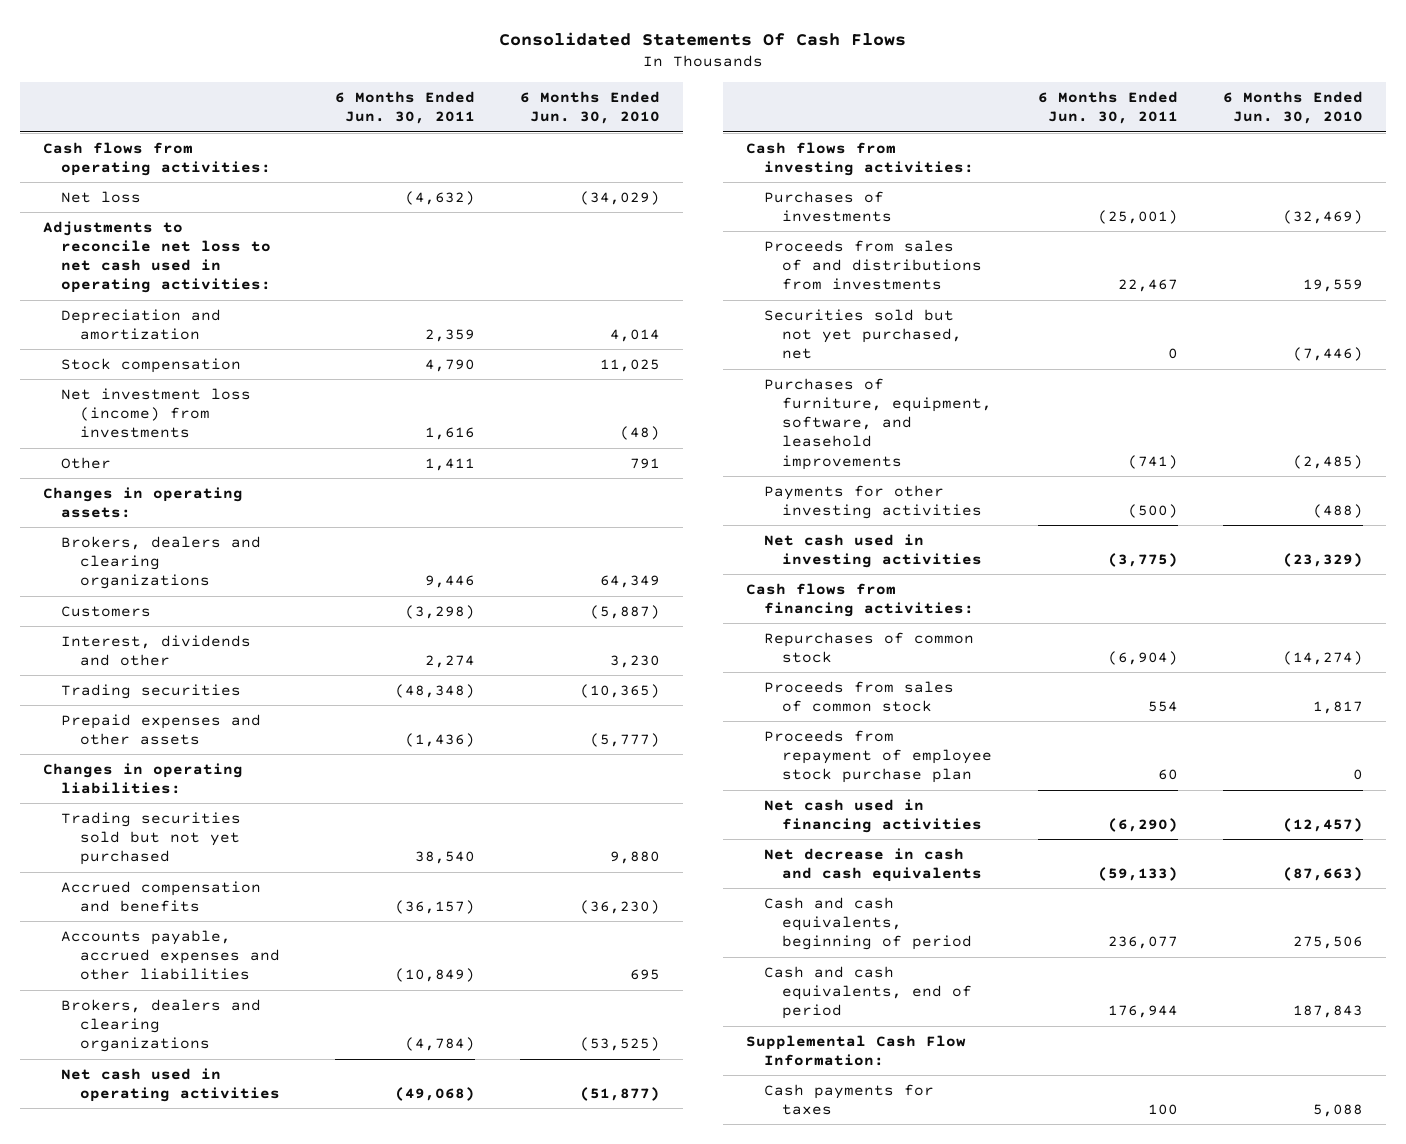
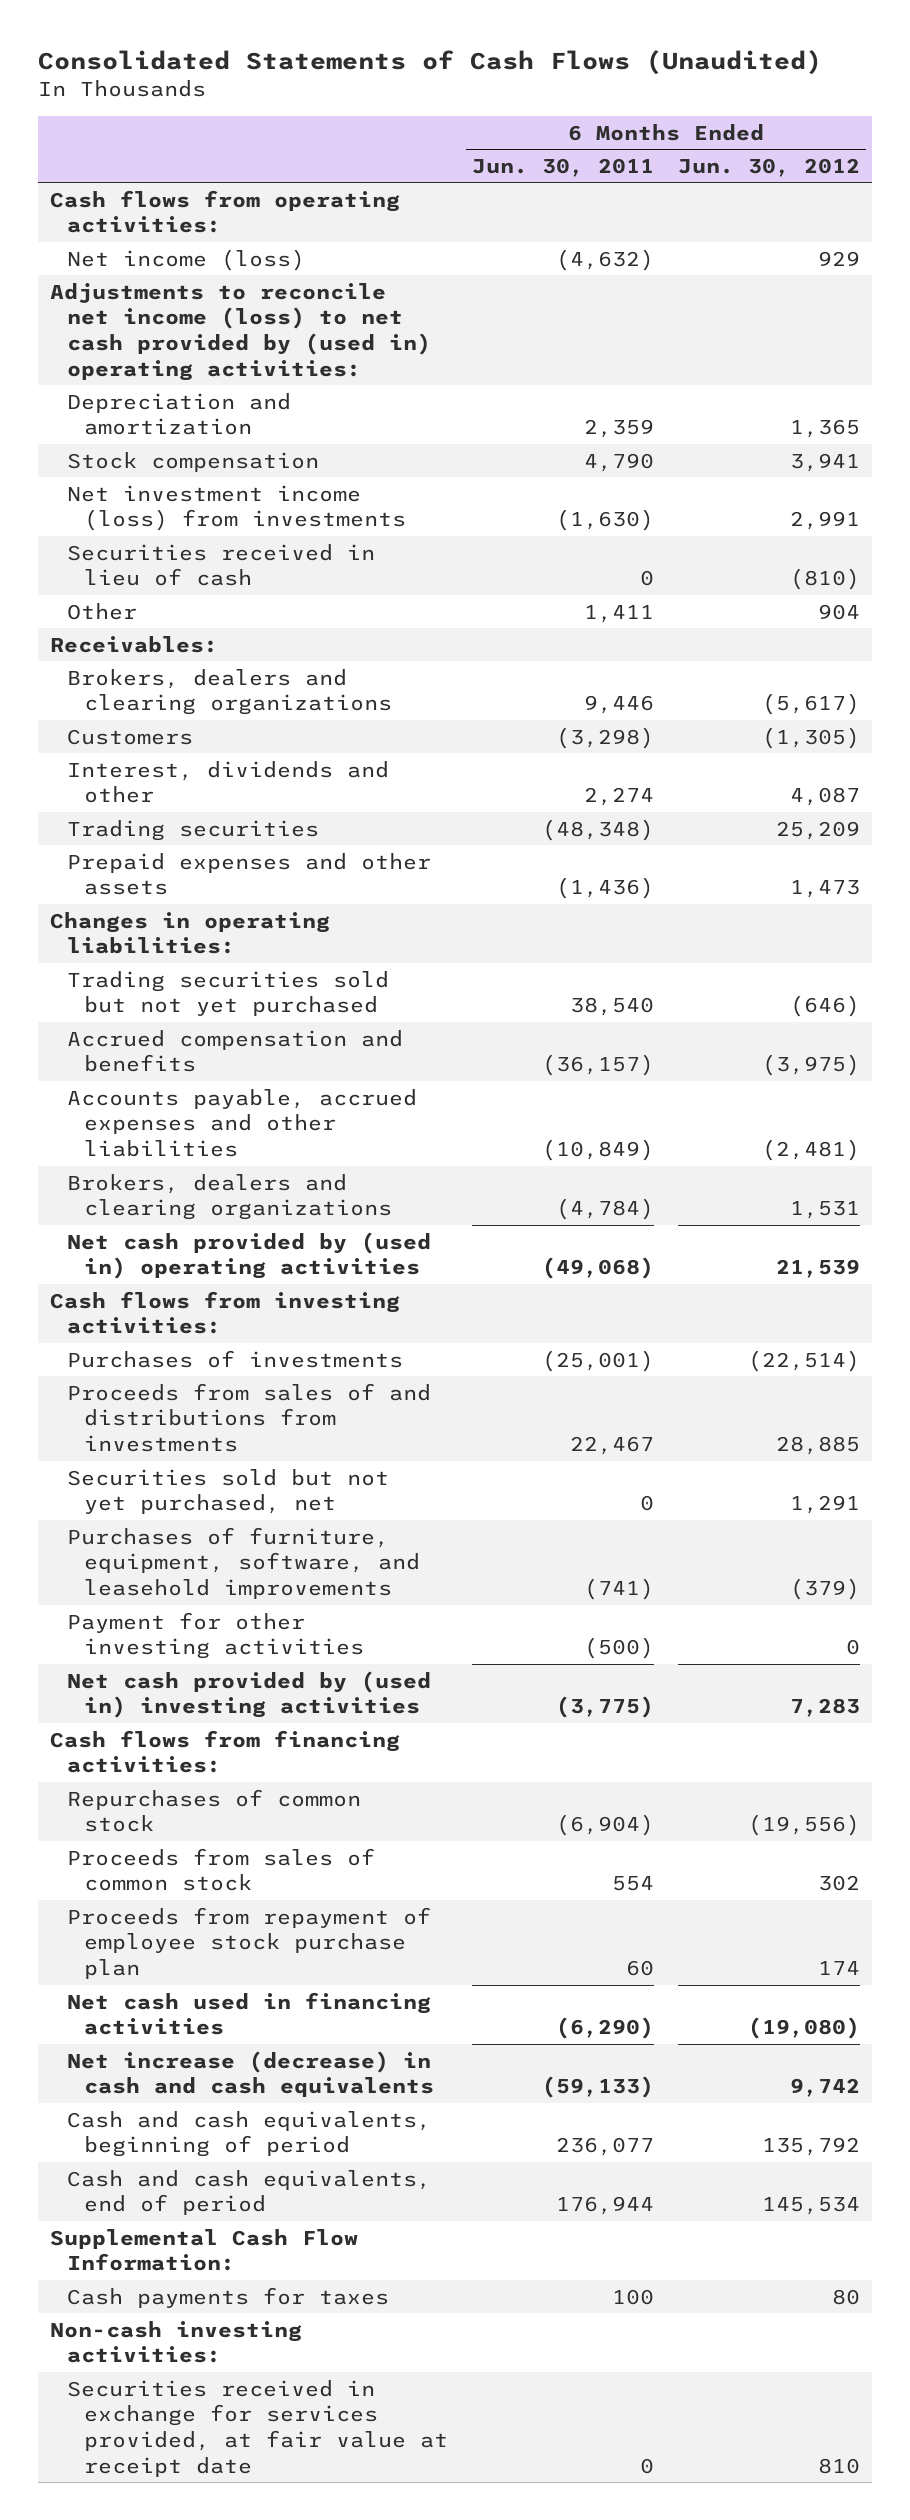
- Consolidated Statements Of Cash Flows
+ Consolidated Statements of Cash Flows (Unaudited)
- | 6 Months Ended Jun. 30, 2011 | 6 Months Ended Jun. 30, 2010
+ | 6 Months Ended Jun. 30, 2011 | 6 Months Ended Jun. 30, 2012
- Net loss | (4,632) | (34,029)
- Adjustments to reconcile net loss to net cash used in operating activities:
+ Net income (loss) | (4,632) | 929
+ Adjustments to reconcile net income (loss) to net cash provided by (used in) operating activities:
- Net investment loss (income) from investments | 1,616 | (48)
+ Net investment income (loss) from investments | (1,630) | 2,991
+ Securities received in lieu of cash | 0 | (810)
- Changes in operating assets:
+ Receivables:
- Net cash used in operating activities | (49,068) | (51,877)
+ Net cash provided by (used in) operating activities | (49,068) | 21,539
- Payments for other investing activities | (500) | (488)
- Net cash used in investing activities | (3,775) | (23,329)
+ Payment for other investing activities | (500) | 0
+ Net cash provided by (used in) investing activities | (3,775) | 7,283
- Net decrease in cash and cash equivalents | (59,133) | (87,663)
+ Net increase (decrease) in cash and cash equivalents | (59,133) | 9,742
+ Non-cash investing activities:
+ Securities received in exchange for services provided, at fair value at receipt date | 0 | 810

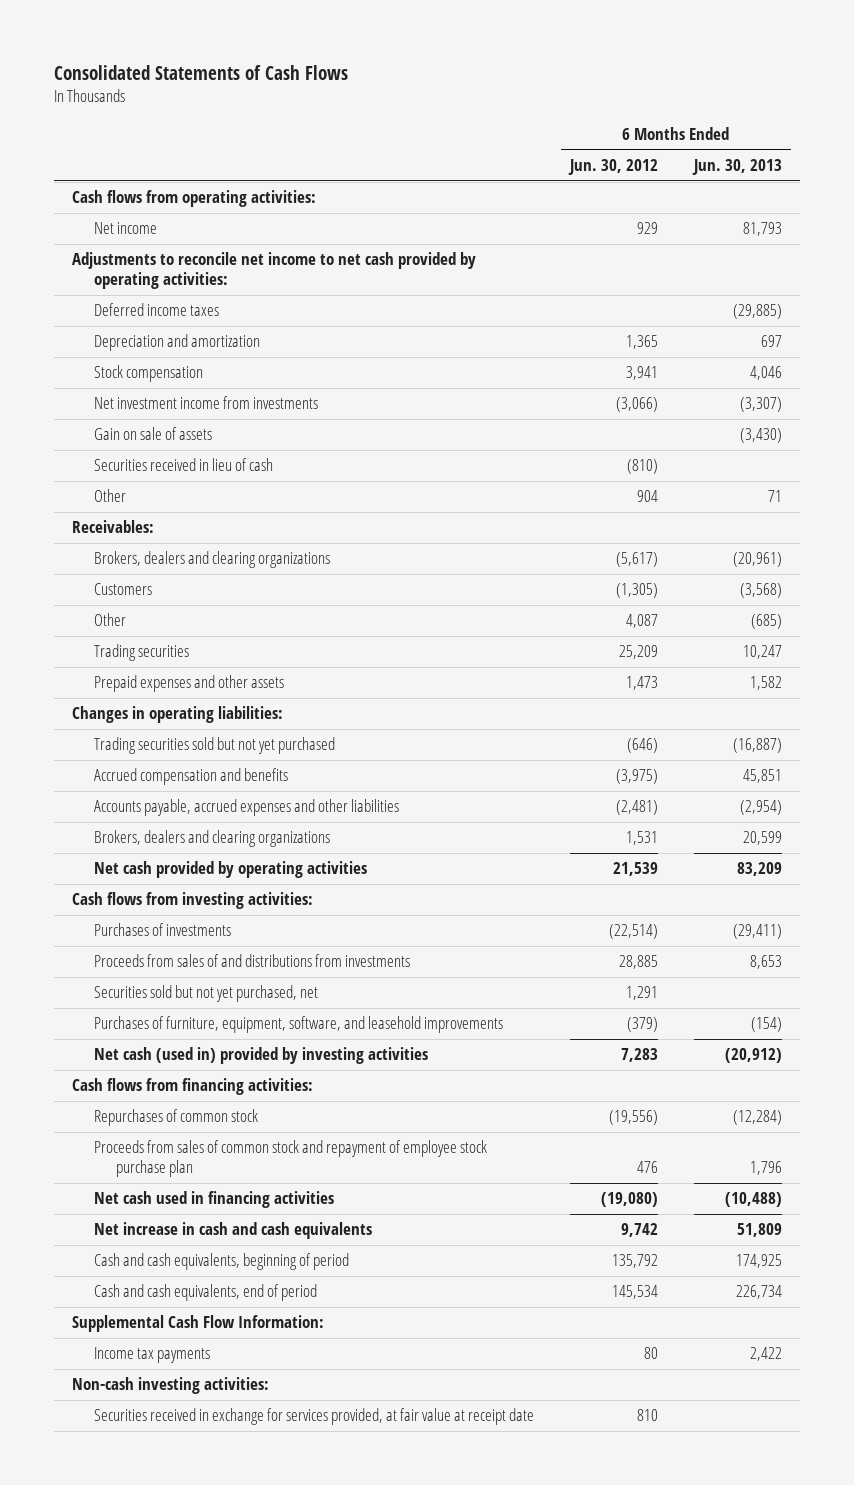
- Consolidated Statements of Cash Flows (Unaudited)
+ Consolidated Statements of Cash Flows
- | 6 Months Ended Jun. 30, 2011 | 6 Months Ended Jun. 30, 2012
+ | 6 Months Ended Jun. 30, 2012 | 6 Months Ended Jun. 30, 2013
- Net income (loss) | (4,632) | 929
- Adjustments to reconcile net income (loss) to net cash provided by (used in) operating activities:
+ Net income | 929 | 81,793
+ Adjustments to reconcile net income to net cash provided by operating activities:
+ Deferred income taxes | | (29,885)
- Net investment income (loss) from investments | (1,630) | 2,991
+ Net investment income from investments | (3,066) | (3,307)
+ Gain on sale of assets | | (3,430)
- Interest, dividends and other | 2,274 | 4,087
+ Other | 4,087 | (685)
- Net cash provided by (used in) operating activities | (49,068) | 21,539
+ Net cash provided by operating activities | 21,539 | 83,209
- Payment for other investing activities | (500) | 0
- Net cash provided by (used in) investing activities | (3,775) | 7,283
+ Net cash (used in) provided by investing activities | 7,283 | (20,912)
- Proceeds from sales of common stock | 554 | 302
- Proceeds from repayment of employee stock purchase plan | 60 | 174
+ Proceeds from sales of common stock and repayment of employee stock purchase plan | 476 | 1,796
- Net increase (decrease) in cash and cash equivalents | (59,133) | 9,742
+ Net increase in cash and cash equivalents | 9,742 | 51,809
- Cash payments for taxes | 100 | 80
+ Income tax payments | 80 | 2,422

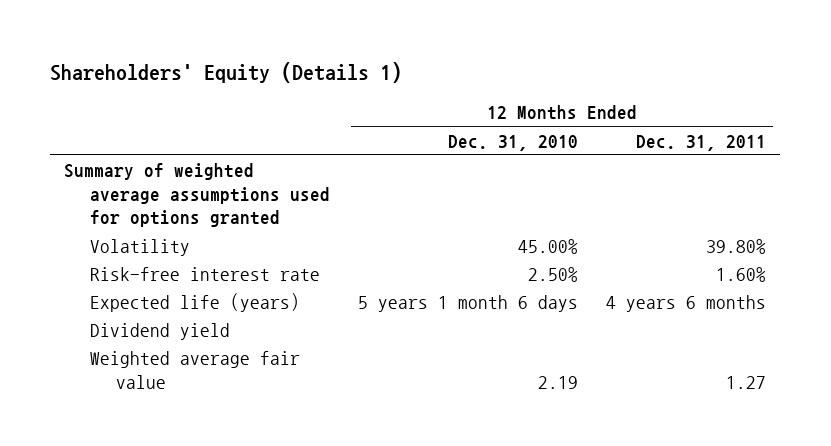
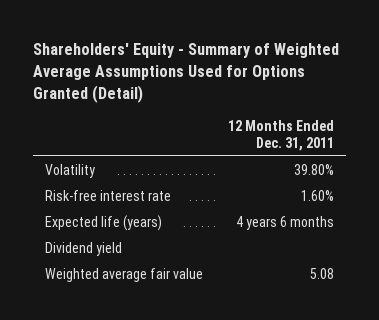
- Shareholders' Equity (Details 1)
+ Shareholders' Equity - Summary of Weighted Average Assumptions Used for Options Granted (Detail)
- | 12 Months Ended Dec. 31, 2010 | 12 Months Ended Dec. 31, 2011
+ | 12 Months Ended Dec. 31, 2011
- Summary of weighted average assumptions used for options granted
- Weighted average fair value | 2.19 | 1.27
+ Weighted average fair value | 5.08

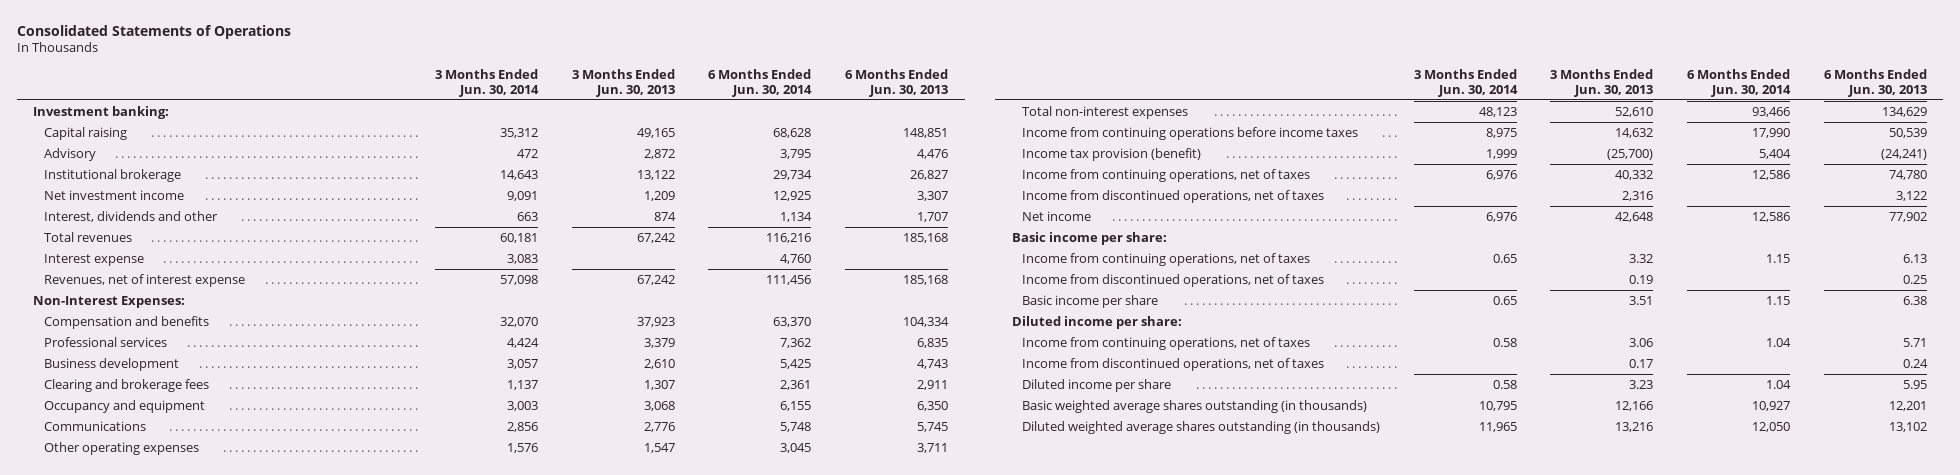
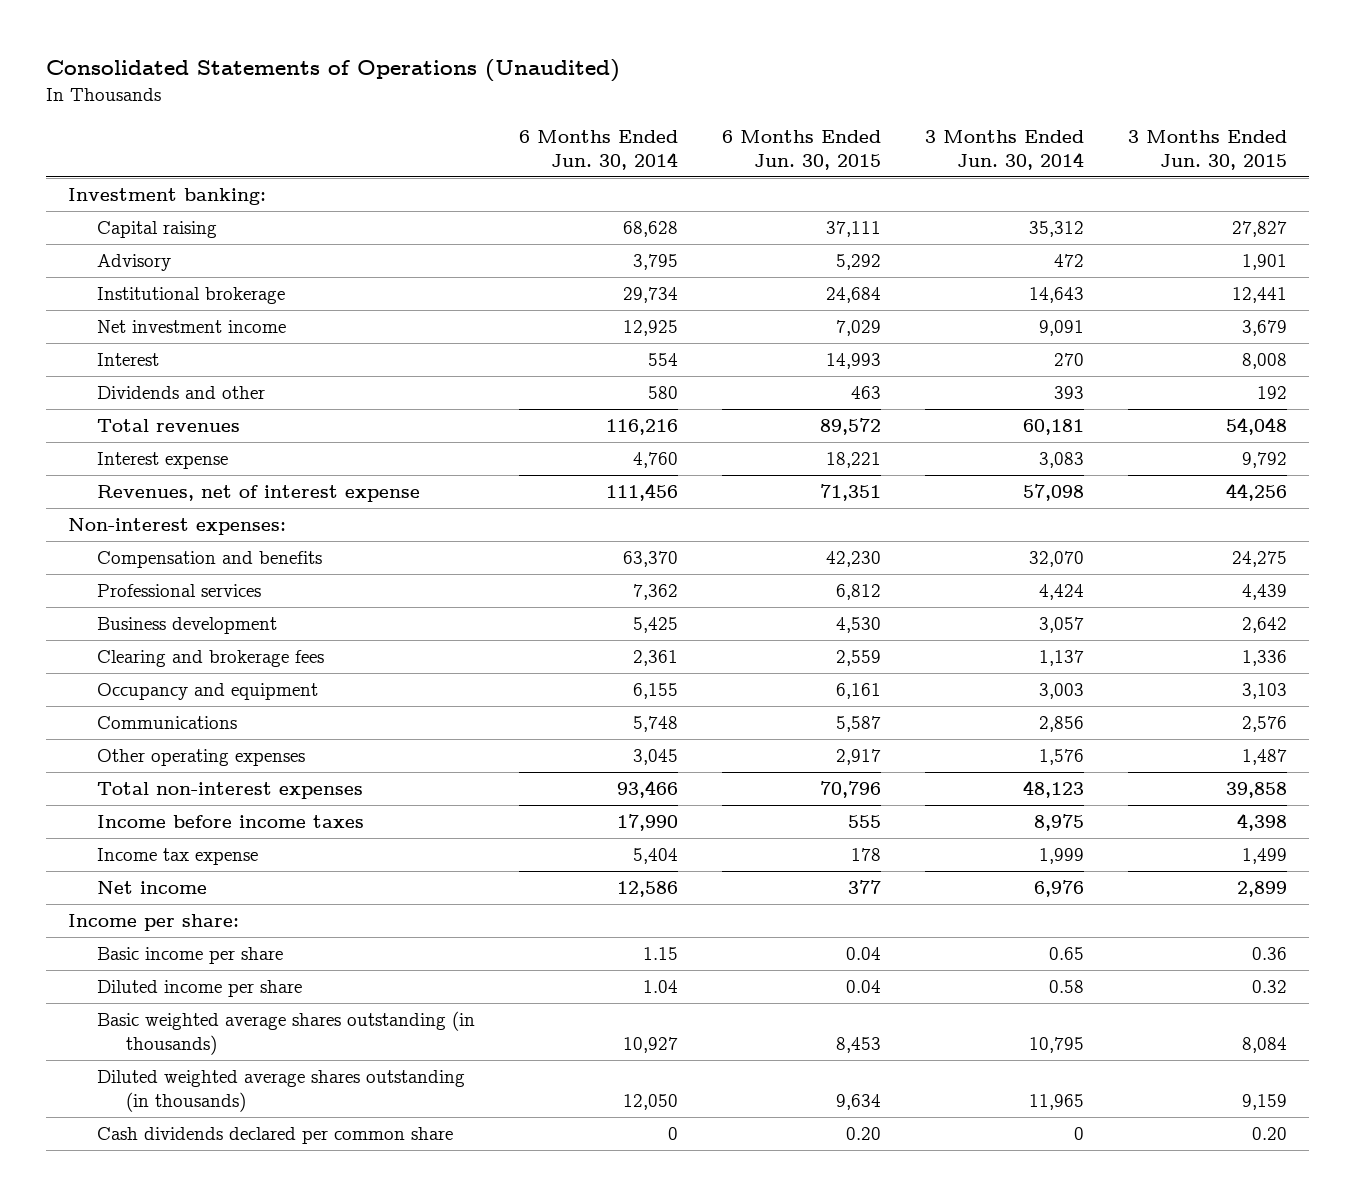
- Consolidated Statements of Operations
+ Consolidated Statements of Operations (Unaudited)
- | 3 Months Ended Jun. 30, 2014 | 3 Months Ended Jun. 30, 2013 | 6 Months Ended Jun. 30, 2014 | 6 Months Ended Jun. 30, 2013
+ | 6 Months Ended Jun. 30, 2014 | 6 Months Ended Jun. 30, 2015 | 3 Months Ended Jun. 30, 2014 | 3 Months Ended Jun. 30, 2015
- Interest, dividends and other | 663 | 874 | 1,134 | 1,707
+ Interest | 554 | 14,993 | 270 | 8,008
+ Dividends and other | 580 | 463 | 393 | 192
- Non-Interest Expenses:
+ Non-interest expenses:
- Income from continuing operations before income taxes | 8,975 | 14,632 | 17,990 | 50,539
- Income tax provision (benefit) | 1,999 | (25,700) | 5,404 | (24,241)
- Income from continuing operations, net of taxes | 6,976 | 40,332 | 12,586 | 74,780
- Income from discontinued operations, net of taxes | | 2,316 | | 3,122
+ Income before income taxes | 17,990 | 555 | 8,975 | 4,398
+ Income tax expense | 5,404 | 178 | 1,999 | 1,499
- Basic income per share:
- Income from continuing operations, net of taxes | 0.65 | 3.32 | 1.15 | 6.13
- Income from discontinued operations, net of taxes | | 0.19 | | 0.25
+ Income per share:
- Diluted income per share:
- Income from continuing operations, net of taxes | 0.58 | 3.06 | 1.04 | 5.71
- Income from discontinued operations, net of taxes | | 0.17 | | 0.24
+ Cash dividends declared per common share | 0 | 0.20 | 0 | 0.20

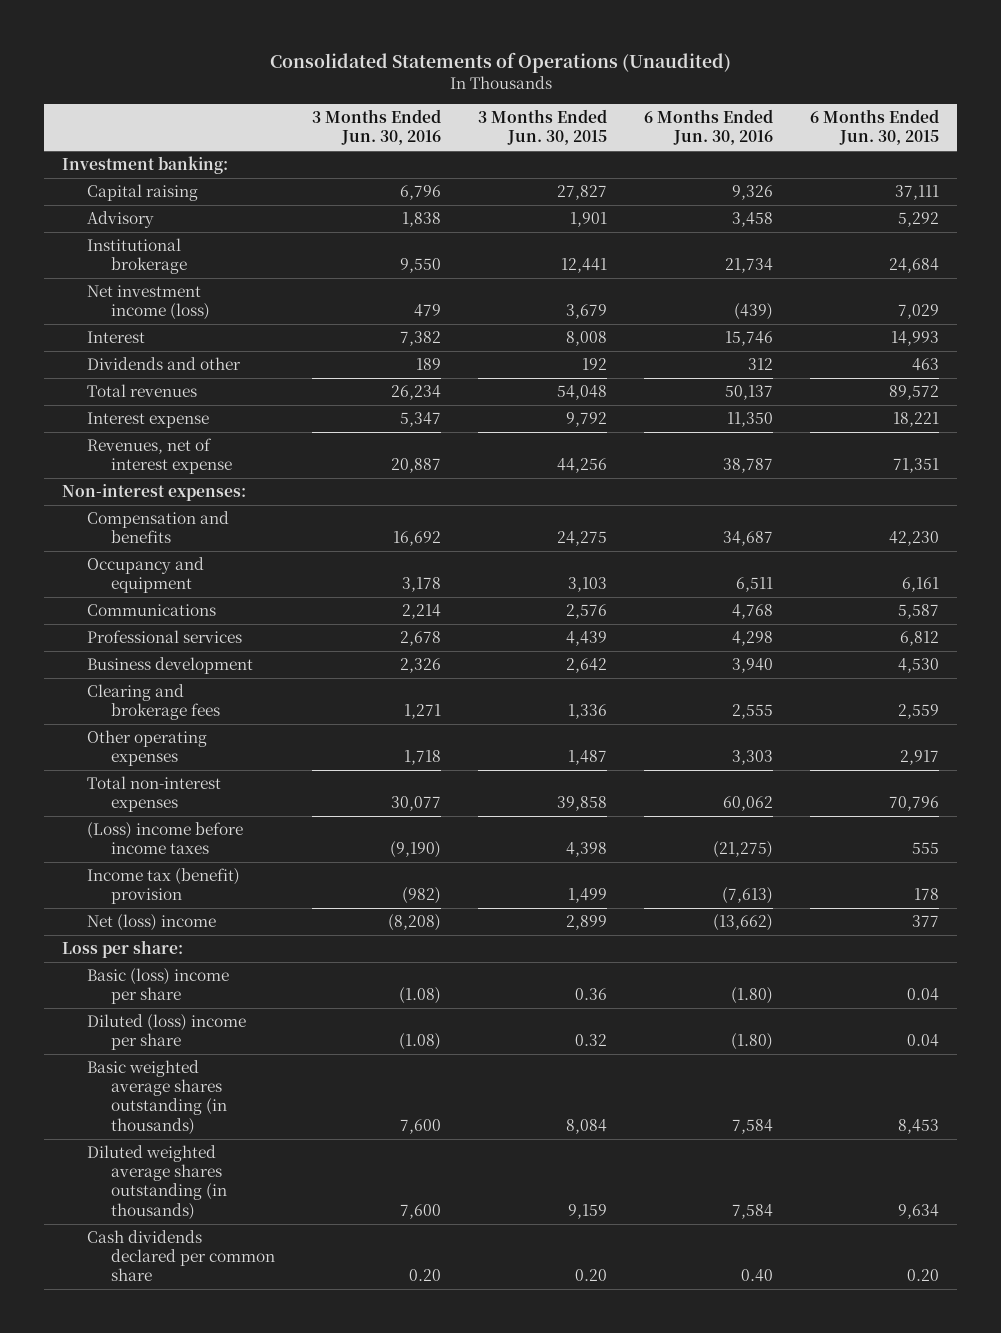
- | 6 Months Ended Jun. 30, 2014 | 6 Months Ended Jun. 30, 2015 | 3 Months Ended Jun. 30, 2014 | 3 Months Ended Jun. 30, 2015
+ | 3 Months Ended Jun. 30, 2016 | 3 Months Ended Jun. 30, 2015 | 6 Months Ended Jun. 30, 2016 | 6 Months Ended Jun. 30, 2015
- Net investment income | 12,925 | 7,029 | 9,091 | 3,679
+ Net investment income (loss) | 479 | 3,679 | (439) | 7,029
moved up: Occupancy and equipment | 3,178 | 3,103 | 6,511 | 6,161
moved up: Communications | 2,214 | 2,576 | 4,768 | 5,587
- Income before income taxes | 17,990 | 555 | 8,975 | 4,398
- Income tax expense | 5,404 | 178 | 1,999 | 1,499
- Net income | 12,586 | 377 | 6,976 | 2,899
- Income per share:
- Basic income per share | 1.15 | 0.04 | 0.65 | 0.36
- Diluted income per share | 1.04 | 0.04 | 0.58 | 0.32
+ (Loss) income before income taxes | (9,190) | 4,398 | (21,275) | 555
+ Income tax (benefit) provision | (982) | 1,499 | (7,613) | 178
+ Net (loss) income | (8,208) | 2,899 | (13,662) | 377
+ Loss per share:
+ Basic (loss) income per share | (1.08) | 0.36 | (1.80) | 0.04
+ Diluted (loss) income per share | (1.08) | 0.32 | (1.80) | 0.04

